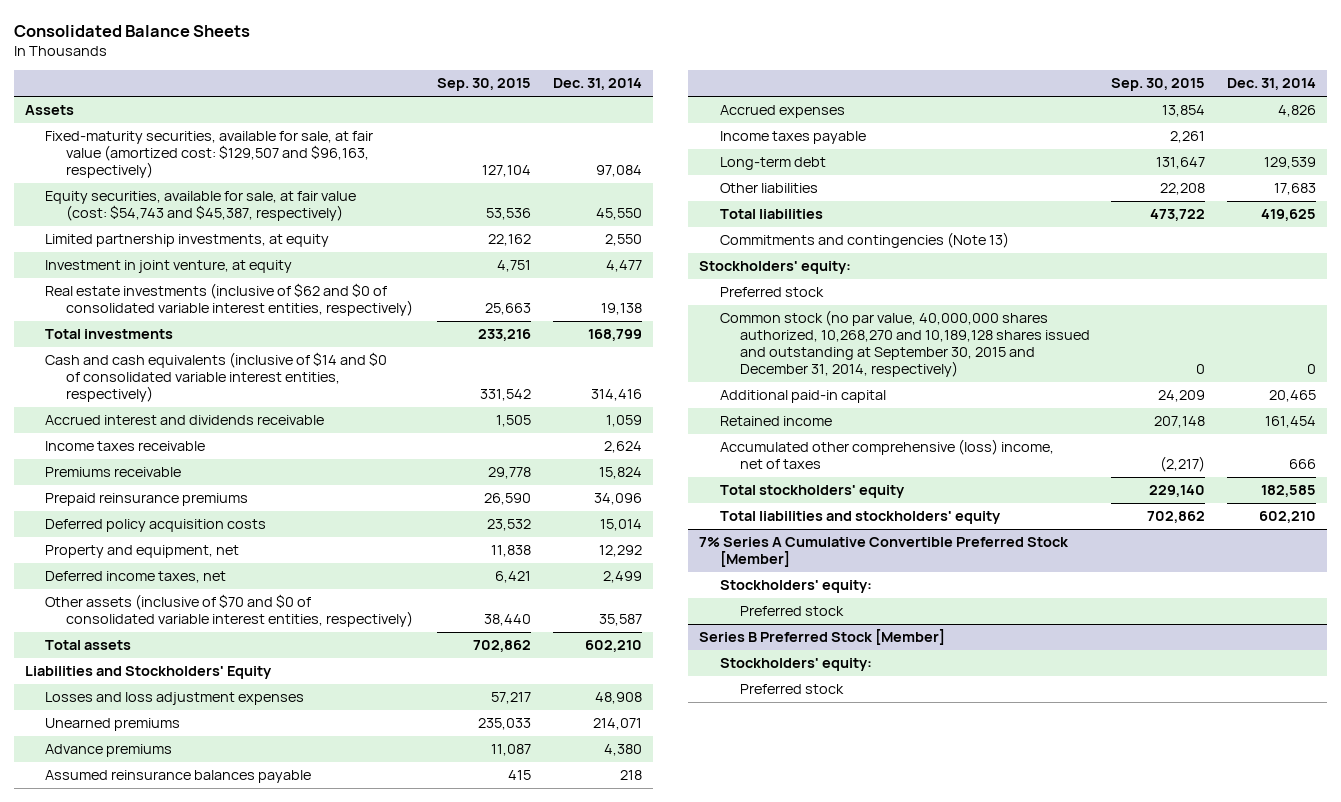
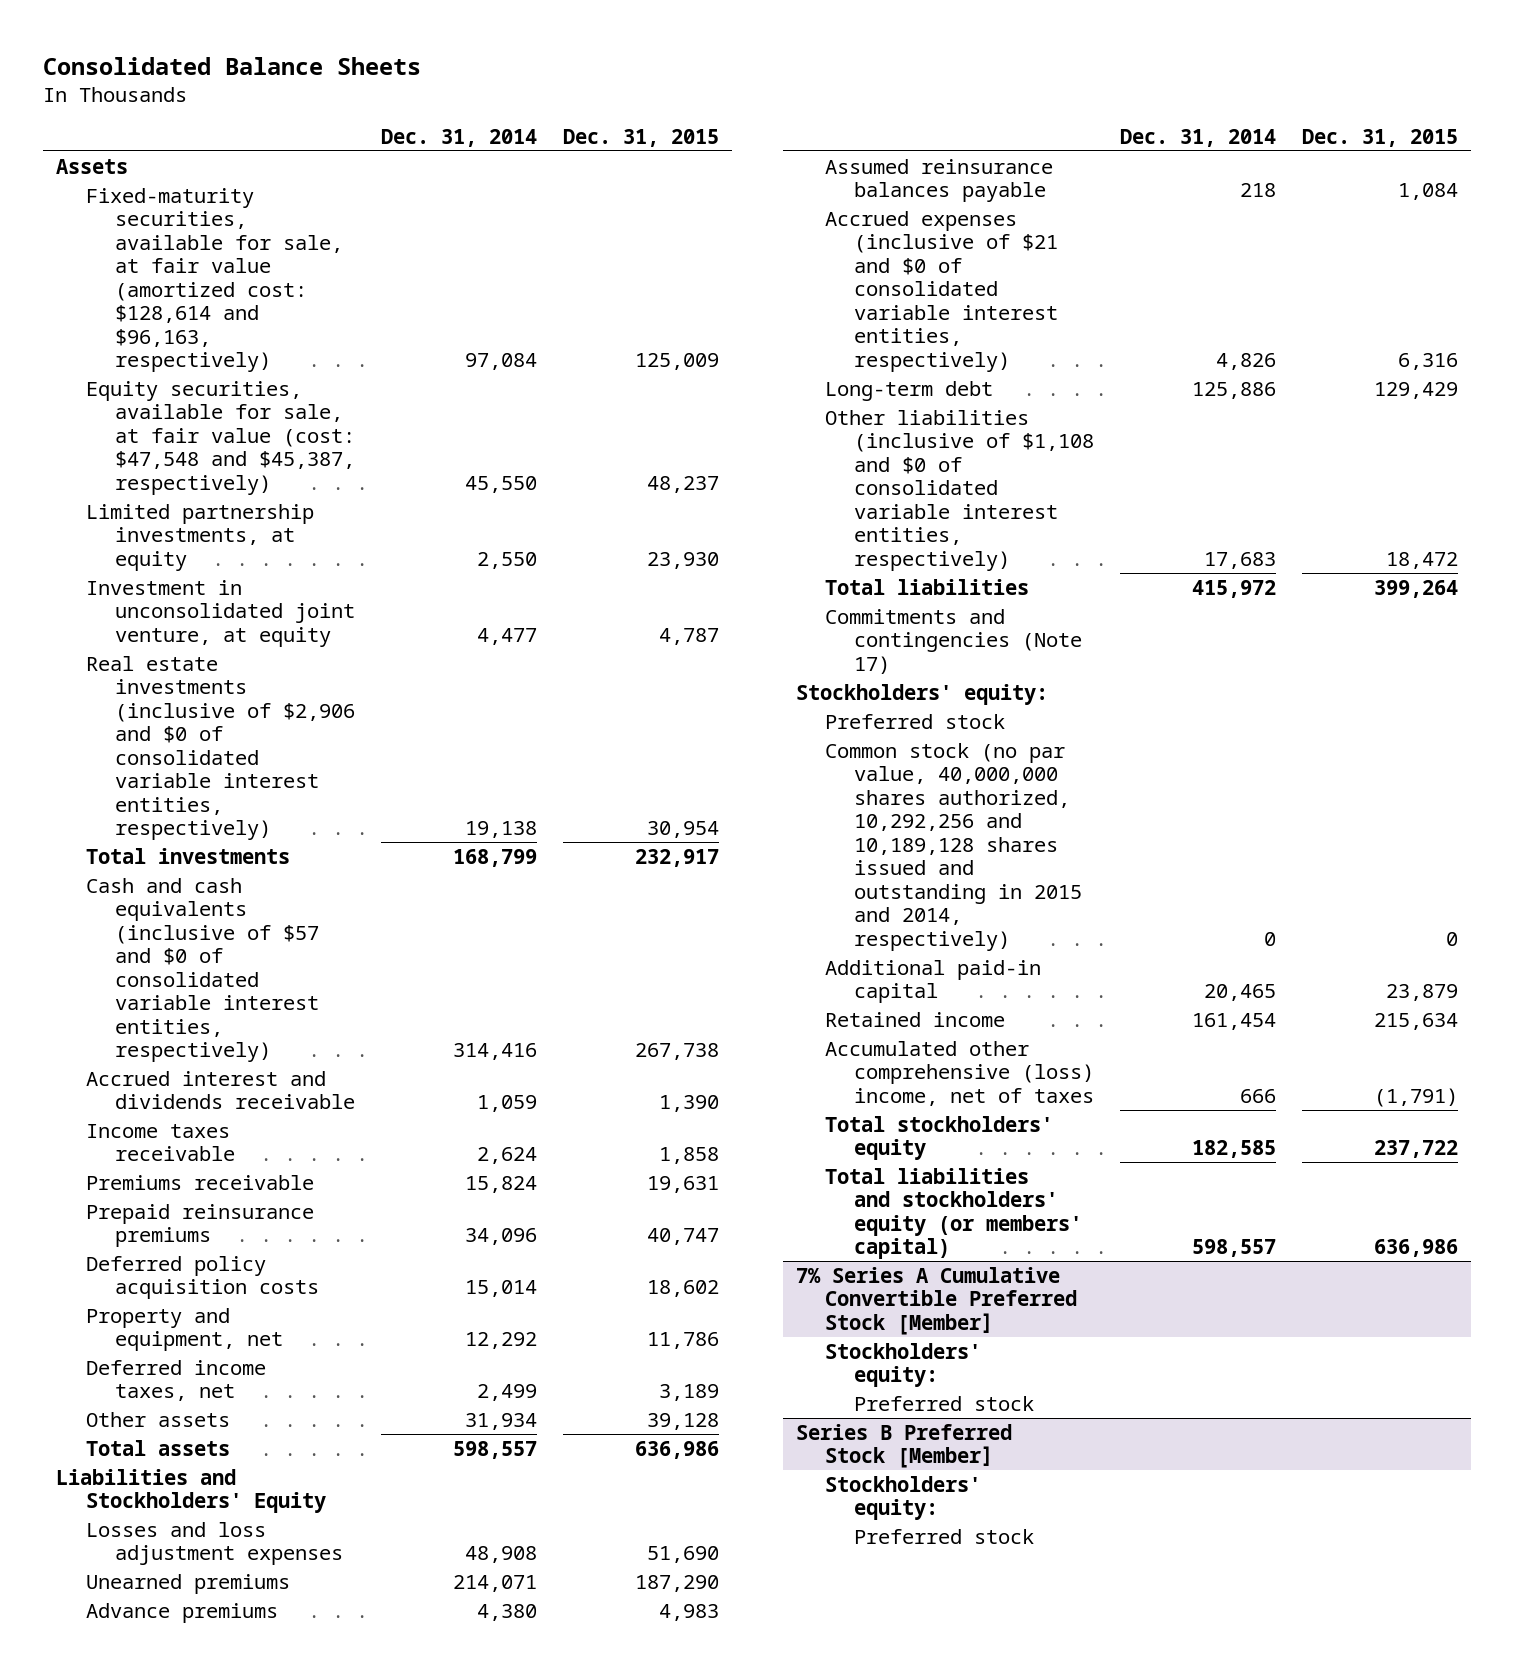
- | Sep. 30, 2015 | Dec. 31, 2014
+ | Dec. 31, 2014 | Dec. 31, 2015
- Fixed-maturity securities, available for sale, at fair value (amortized cost: $129,507 and $96,163, respectively) | 127,104 | 97,084
- Equity securities, available for sale, at fair value (cost: $54,743 and $45,387, respectively) | 53,536 | 45,550
+ Fixed-maturity securities, available for sale, at fair value (amortized cost: $128,614 and $96,163, respectively) | 97,084 | 125,009
+ Equity securities, available for sale, at fair value (cost: $47,548 and $45,387, respectively) | 45,550 | 48,237
- Investment in joint venture, at equity | 4,751 | 4,477
- Real estate investments (inclusive of $62 and $0 of consolidated variable interest entities, respectively) | 25,663 | 19,138
+ Investment in unconsolidated joint venture, at equity | 4,477 | 4,787
+ Real estate investments (inclusive of $2,906 and $0 of consolidated variable interest entities, respectively) | 19,138 | 30,954
- Cash and cash equivalents (inclusive of $14 and $0 of consolidated variable interest entities, respectively) | 331,542 | 314,416
+ Cash and cash equivalents (inclusive of $57 and $0 of consolidated variable interest entities, respectively) | 314,416 | 267,738
- Other assets (inclusive of $70 and $0 of consolidated variable interest entities, respectively) | 38,440 | 35,587
- Total assets | 702,862 | 602,210
+ Other assets | 31,934 | 39,128
+ Total assets | 598,557 | 636,986
- Accrued expenses | 13,854 | 4,826
- Income taxes payable | 2,261 |
- Long-term debt | 131,647 | 129,539
- Other liabilities | 22,208 | 17,683
- Total liabilities | 473,722 | 419,625
- Commitments and contingencies (Note 13)
+ Accrued expenses (inclusive of $21 and $0 of consolidated variable interest entities, respectively) | 4,826 | 6,316
+ Long-term debt | 125,886 | 129,429
+ Other liabilities (inclusive of $1,108 and $0 of consolidated variable interest entities, respectively) | 17,683 | 18,472
+ Total liabilities | 415,972 | 399,264
+ Commitments and contingencies (Note 17)
- Common stock (no par value, 40,000,000 shares authorized, 10,268,270 and 10,189,128 shares issued and outstanding at September 30, 2015 and December 31, 2014, respectively) | 0 | 0
+ Common stock (no par value, 40,000,000 shares authorized, 10,292,256 and 10,189,128 shares issued and outstanding in 2015 and 2014, respectively) | 0 | 0
- Total liabilities and stockholders' equity | 702,862 | 602,210
+ Total liabilities and stockholders' equity (or members' capital) | 598,557 | 636,986

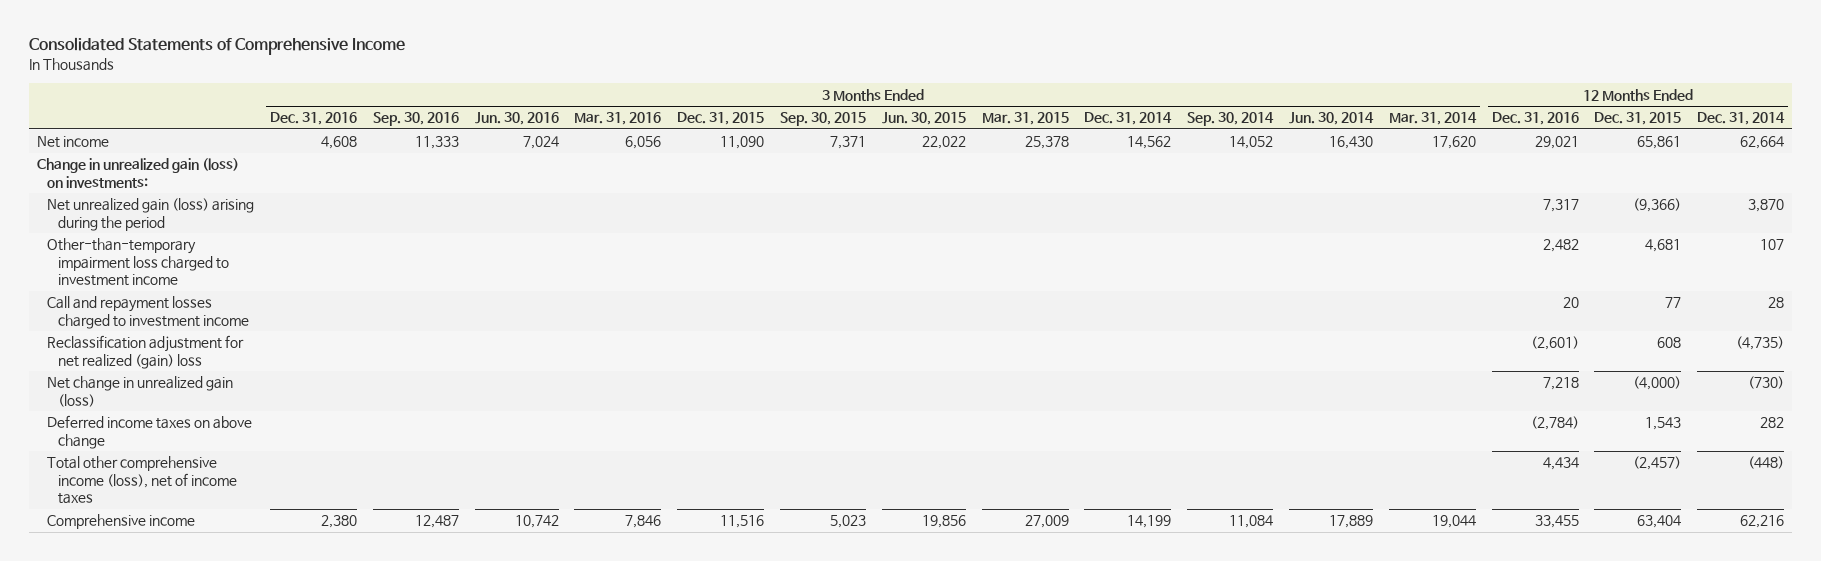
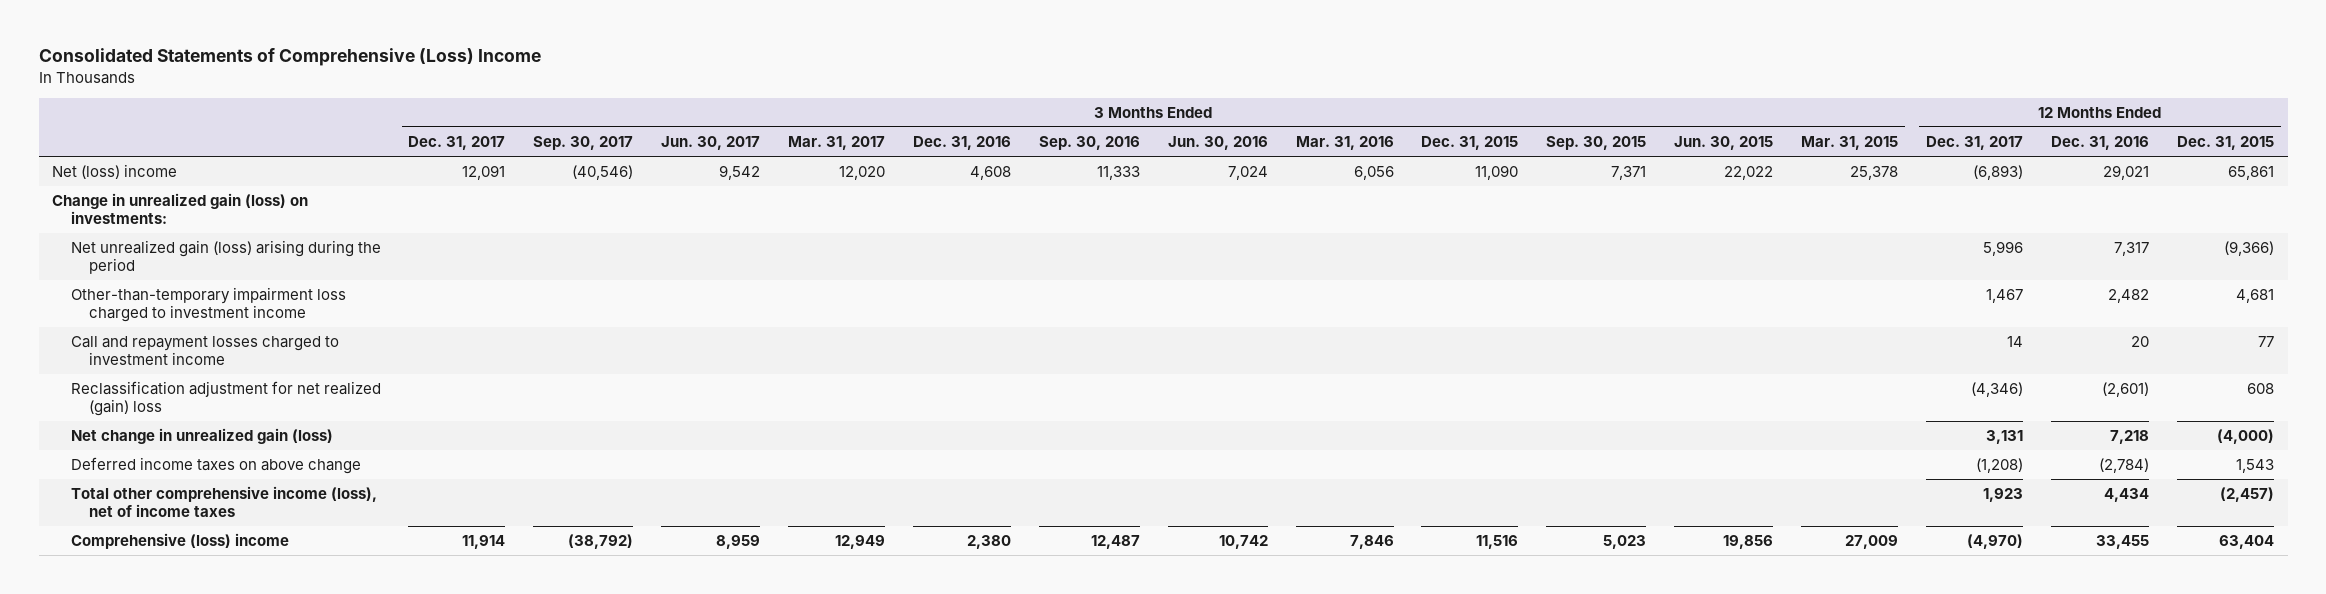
- Consolidated Statements of Comprehensive Income
+ Consolidated Statements of Comprehensive (Loss) Income
- | 3 Months Ended Dec. 31, 2016 | 3 Months Ended Sep. 30, 2016 | 3 Months Ended Jun. 30, 2016 | 3 Months Ended Mar. 31, 2016 | 3 Months Ended Dec. 31, 2015 | 3 Months Ended Sep. 30, 2015 | 3 Months Ended Jun. 30, 2015 | 3 Months Ended Mar. 31, 2015 | 3 Months Ended Dec. 31, 2014 | 3 Months Ended Sep. 30, 2014 | 3 Months Ended Jun. 30, 2014 | 3 Months Ended Mar. 31, 2014 | 12 Months Ended Dec. 31, 2016 | 12 Months Ended Dec. 31, 2015 | 12 Months Ended Dec. 31, 2014
+ | 3 Months Ended Dec. 31, 2017 | 3 Months Ended Sep. 30, 2017 | 3 Months Ended Jun. 30, 2017 | 3 Months Ended Mar. 31, 2017 | 3 Months Ended Dec. 31, 2016 | 3 Months Ended Sep. 30, 2016 | 3 Months Ended Jun. 30, 2016 | 3 Months Ended Mar. 31, 2016 | 3 Months Ended Dec. 31, 2015 | 3 Months Ended Sep. 30, 2015 | 3 Months Ended Jun. 30, 2015 | 3 Months Ended Mar. 31, 2015 | 12 Months Ended Dec. 31, 2017 | 12 Months Ended Dec. 31, 2016 | 12 Months Ended Dec. 31, 2015
- Net income | 4,608 | 11,333 | 7,024 | 6,056 | 11,090 | 7,371 | 22,022 | 25,378 | 14,562 | 14,052 | 16,430 | 17,620 | 29,021 | 65,861 | 62,664
+ Net (loss) income | 12,091 | (40,546) | 9,542 | 12,020 | 4,608 | 11,333 | 7,024 | 6,056 | 11,090 | 7,371 | 22,022 | 25,378 | (6,893) | 29,021 | 65,861
- Comprehensive income | 2,380 | 12,487 | 10,742 | 7,846 | 11,516 | 5,023 | 19,856 | 27,009 | 14,199 | 11,084 | 17,889 | 19,044 | 33,455 | 63,404 | 62,216
+ Comprehensive (loss) income | 11,914 | (38,792) | 8,959 | 12,949 | 2,380 | 12,487 | 10,742 | 7,846 | 11,516 | 5,023 | 19,856 | 27,009 | (4,970) | 33,455 | 63,404

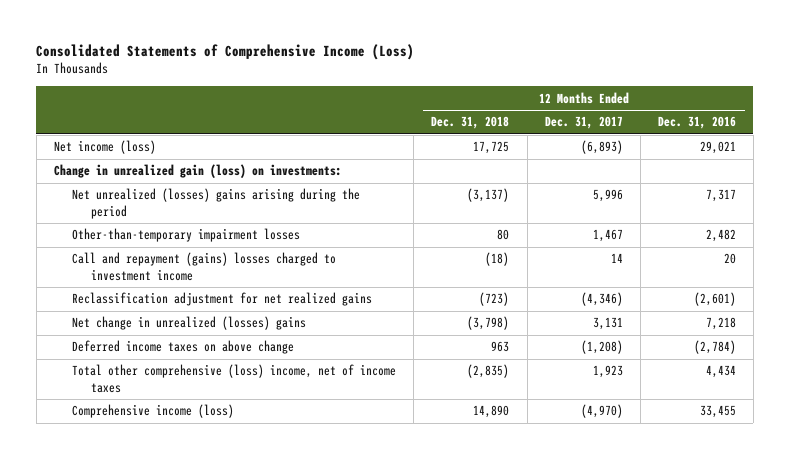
- Consolidated Statements of Comprehensive (Loss) Income
+ Consolidated Statements of Comprehensive Income (Loss)
- | 3 Months Ended Dec. 31, 2017 | 3 Months Ended Sep. 30, 2017 | 3 Months Ended Jun. 30, 2017 | 3 Months Ended Mar. 31, 2017 | 3 Months Ended Dec. 31, 2016 | 3 Months Ended Sep. 30, 2016 | 3 Months Ended Jun. 30, 2016 | 3 Months Ended Mar. 31, 2016 | 3 Months Ended Dec. 31, 2015 | 3 Months Ended Sep. 30, 2015 | 3 Months Ended Jun. 30, 2015 | 3 Months Ended Mar. 31, 2015 | 12 Months Ended Dec. 31, 2017 | 12 Months Ended Dec. 31, 2016 | 12 Months Ended Dec. 31, 2015
+ | 12 Months Ended Dec. 31, 2018 | 12 Months Ended Dec. 31, 2017 | 12 Months Ended Dec. 31, 2016
- Net (loss) income | 12,091 | (40,546) | 9,542 | 12,020 | 4,608 | 11,333 | 7,024 | 6,056 | 11,090 | 7,371 | 22,022 | 25,378 | (6,893) | 29,021 | 65,861
+ Net income (loss) | 17,725 | (6,893) | 29,021
- Net unrealized gain (loss) arising during the period | | | | | | | | | | | | | 5,996 | 7,317 | (9,366)
- Other-than-temporary impairment loss charged to investment income | | | | | | | | | | | | | 1,467 | 2,482 | 4,681
- Call and repayment losses charged to investment income | | | | | | | | | | | | | 14 | 20 | 77
- Reclassification adjustment for net realized (gain) loss | | | | | | | | | | | | | (4,346) | (2,601) | 608
- Net change in unrealized gain (loss) | | | | | | | | | | | | | 3,131 | 7,218 | (4,000)
+ Net unrealized (losses) gains arising during the period | (3,137) | 5,996 | 7,317
+ Other-than-temporary impairment losses | 80 | 1,467 | 2,482
+ Call and repayment (gains) losses charged to investment income | (18) | 14 | 20
+ Reclassification adjustment for net realized gains | (723) | (4,346) | (2,601)
+ Net change in unrealized (losses) gains | (3,798) | 3,131 | 7,218
- Total other comprehensive income (loss), net of income taxes | | | | | | | | | | | | | 1,923 | 4,434 | (2,457)
- Comprehensive (loss) income | 11,914 | (38,792) | 8,959 | 12,949 | 2,380 | 12,487 | 10,742 | 7,846 | 11,516 | 5,023 | 19,856 | 27,009 | (4,970) | 33,455 | 63,404
+ Total other comprehensive (loss) income, net of income taxes | (2,835) | 1,923 | 4,434
+ Comprehensive income (loss) | 14,890 | (4,970) | 33,455

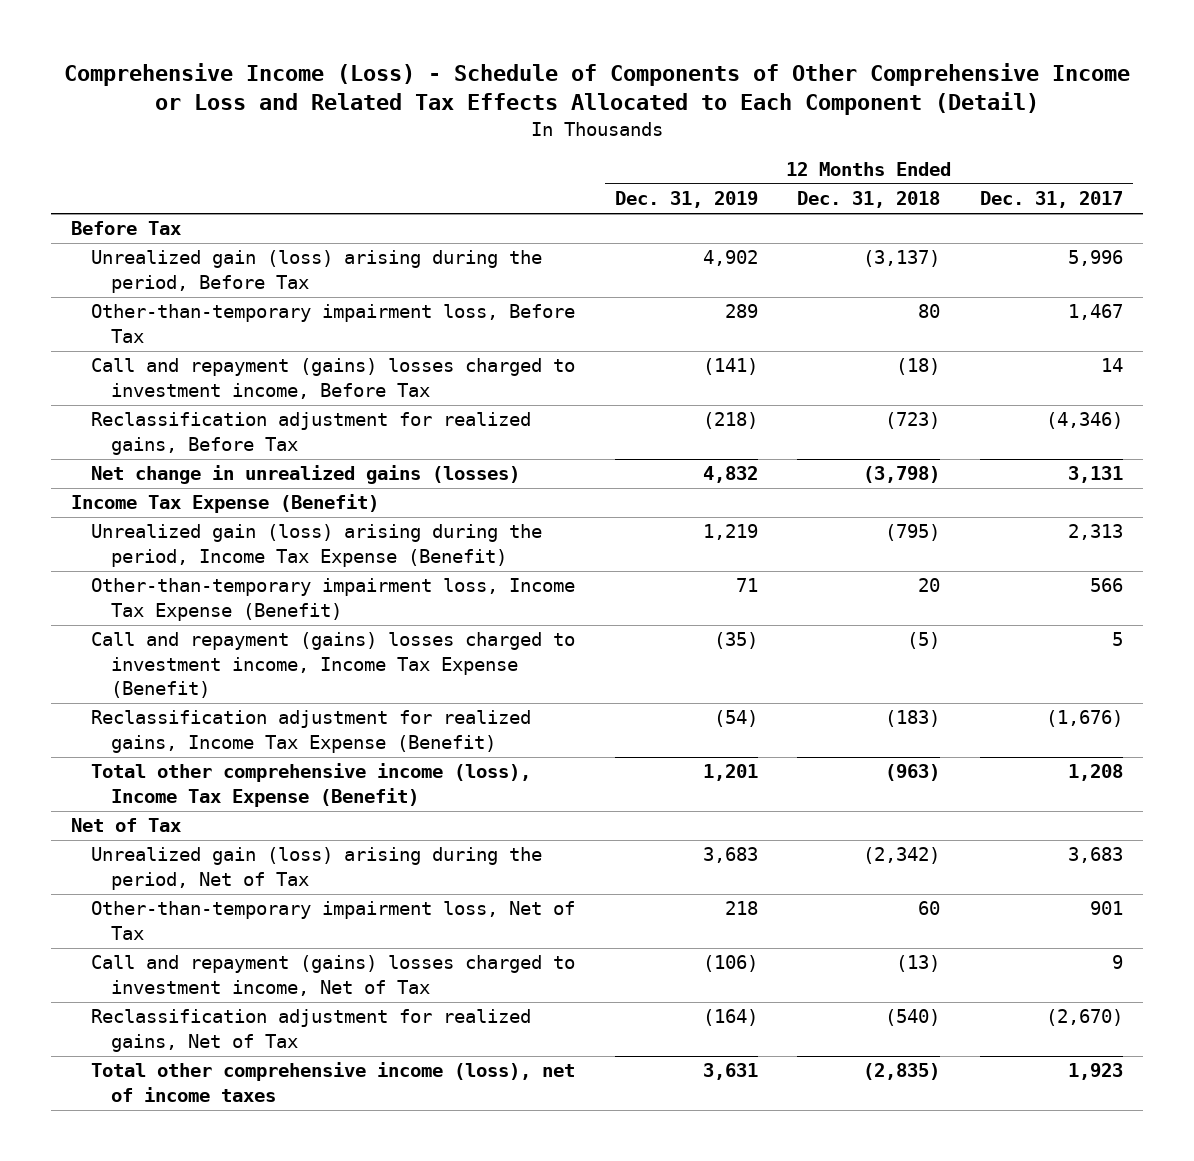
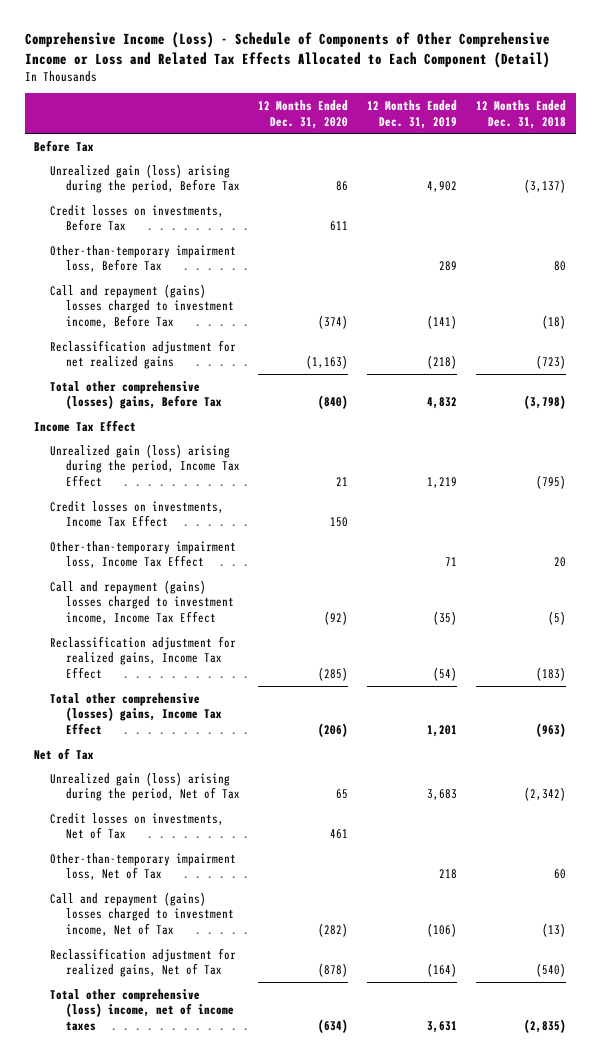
- | 12 Months Ended Dec. 31, 2019 | 12 Months Ended Dec. 31, 2018 | 12 Months Ended Dec. 31, 2017
+ | 12 Months Ended Dec. 31, 2020 | 12 Months Ended Dec. 31, 2019 | 12 Months Ended Dec. 31, 2018
+ Credit losses on investments, Before Tax | 611 | |
- Reclassification adjustment for realized gains, Before Tax | (218) | (723) | (4,346)
- Net change in unrealized gains (losses) | 4,832 | (3,798) | 3,131
- Income Tax Expense (Benefit)
- Unrealized gain (loss) arising during the period, Income Tax Expense (Benefit) | 1,219 | (795) | 2,313
- Other-than-temporary impairment loss, Income Tax Expense (Benefit) | 71 | 20 | 566
- Call and repayment (gains) losses charged to investment income, Income Tax Expense (Benefit) | (35) | (5) | 5
- Reclassification adjustment for realized gains, Income Tax Expense (Benefit) | (54) | (183) | (1,676)
- Total other comprehensive income (loss), Income Tax Expense (Benefit) | 1,201 | (963) | 1,208
+ Reclassification adjustment for net realized gains | (1,163) | (218) | (723)
+ Total other comprehensive (losses) gains, Before Tax | (840) | 4,832 | (3,798)
+ Income Tax Effect
+ Unrealized gain (loss) arising during the period, Income Tax Effect | 21 | 1,219 | (795)
+ Credit losses on investments, Income Tax Effect | 150 | |
+ Other-than-temporary impairment loss, Income Tax Effect | | 71 | 20
+ Call and repayment (gains) losses charged to investment income, Income Tax Effect | (92) | (35) | (5)
+ Reclassification adjustment for realized gains, Income Tax Effect | (285) | (54) | (183)
+ Total other comprehensive (losses) gains, Income Tax Effect | (206) | 1,201 | (963)
+ Credit losses on investments, Net of Tax | 461 | |
- Total other comprehensive income (loss), net of income taxes | 3,631 | (2,835) | 1,923
+ Total other comprehensive (loss) income, net of income taxes | (634) | 3,631 | (2,835)

